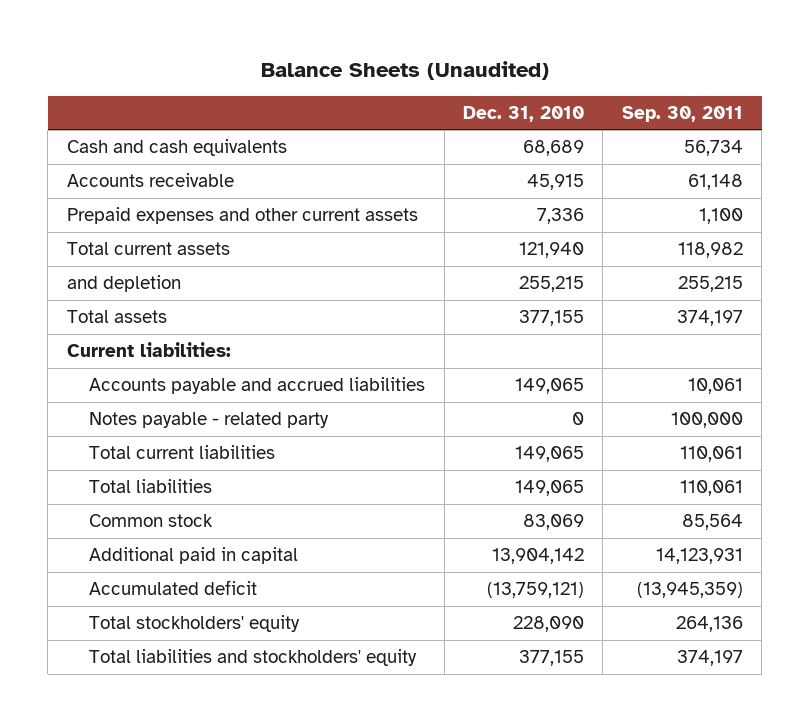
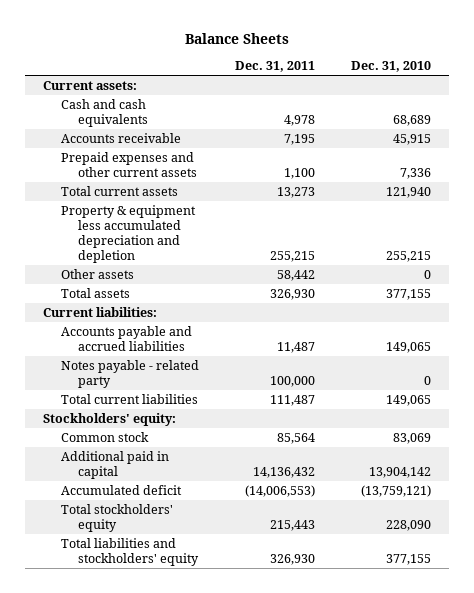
- Balance Sheets (Unaudited)
+ Balance Sheets
- | Dec. 31, 2010 | Sep. 30, 2011
+ | Dec. 31, 2011 | Dec. 31, 2010
+ Current assets:
- and depletion | 255,215 | 255,215
+ Property & equipment less accumulated depreciation and depletion | 255,215 | 255,215
+ Other assets | 58,442 | 0
- Total liabilities | 149,065 | 110,061
+ Stockholders' equity:

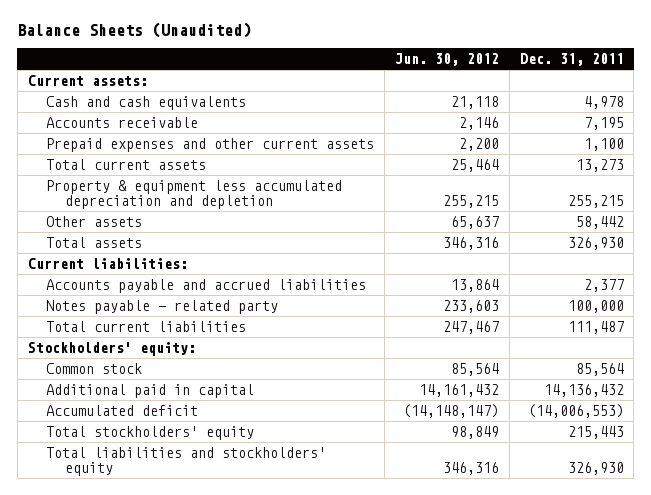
- Balance Sheets
+ Balance Sheets (Unaudited)
- | Dec. 31, 2011 | Dec. 31, 2010
+ | Jun. 30, 2012 | Dec. 31, 2011
- Accounts payable and accrued liabilities | 11,487 | 149,065
+ Accounts payable and accrued liabilities | 13,864 | 2,377

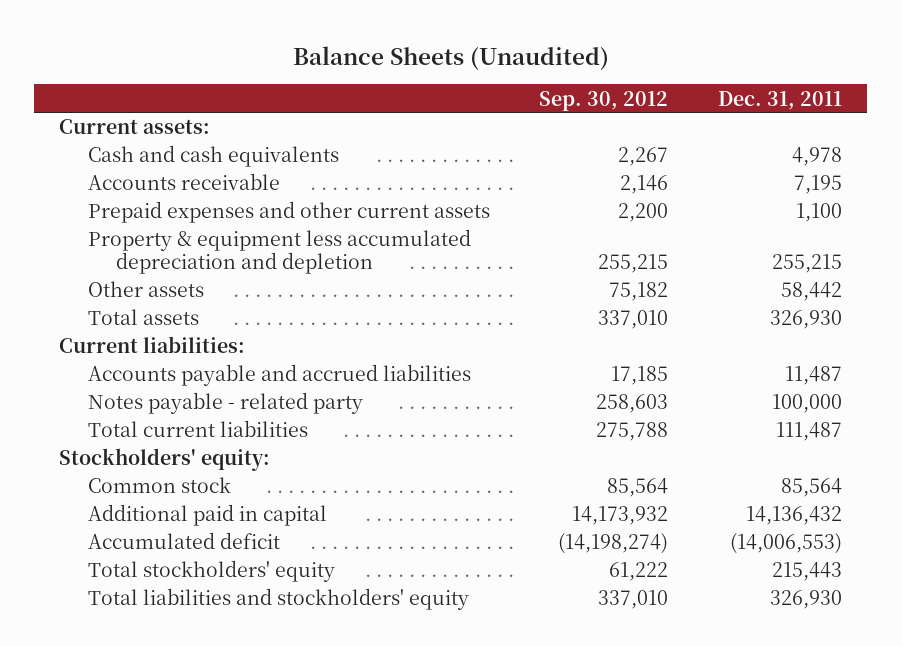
- | Jun. 30, 2012 | Dec. 31, 2011
+ | Sep. 30, 2012 | Dec. 31, 2011
- Total current assets | 25,464 | 13,273
- Accounts payable and accrued liabilities | 13,864 | 2,377
+ Accounts payable and accrued liabilities | 17,185 | 11,487

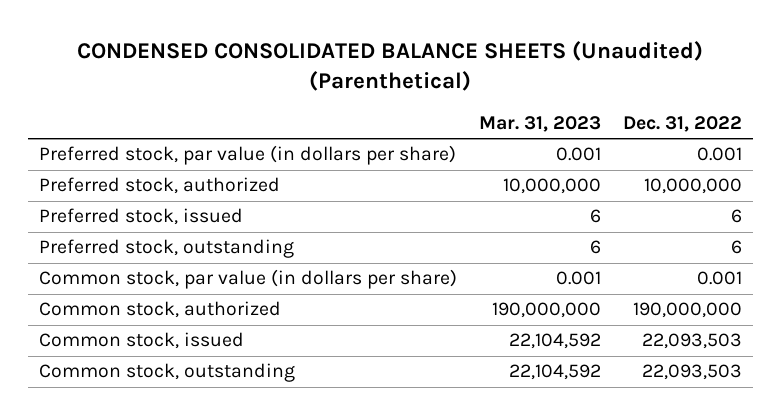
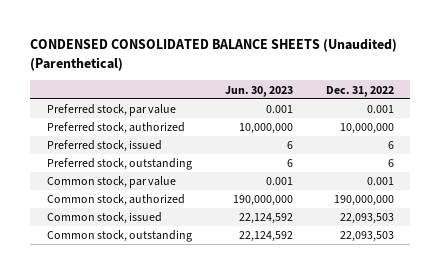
- | Mar. 31, 2023 | Dec. 31, 2022
+ | Jun. 30, 2023 | Dec. 31, 2022
- Preferred stock, par value (in dollars per share) | 0.001 | 0.001
+ Preferred stock, par value | 0.001 | 0.001
- Common stock, par value (in dollars per share) | 0.001 | 0.001
+ Common stock, par value | 0.001 | 0.001

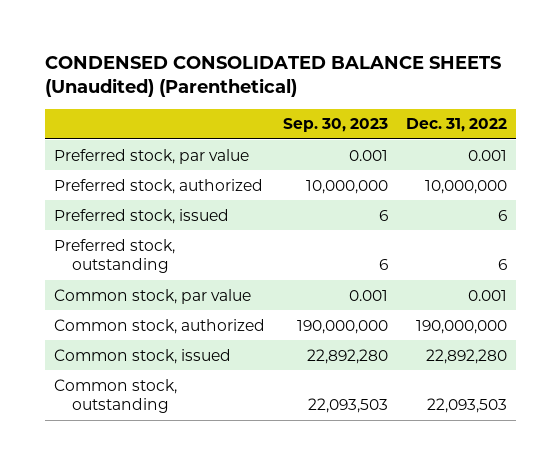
- | Jun. 30, 2023 | Dec. 31, 2022
+ | Sep. 30, 2023 | Dec. 31, 2022
- Common stock, issued | 22,124,592 | 22,093,503
+ Common stock, issued | 22,892,280 | 22,892,280

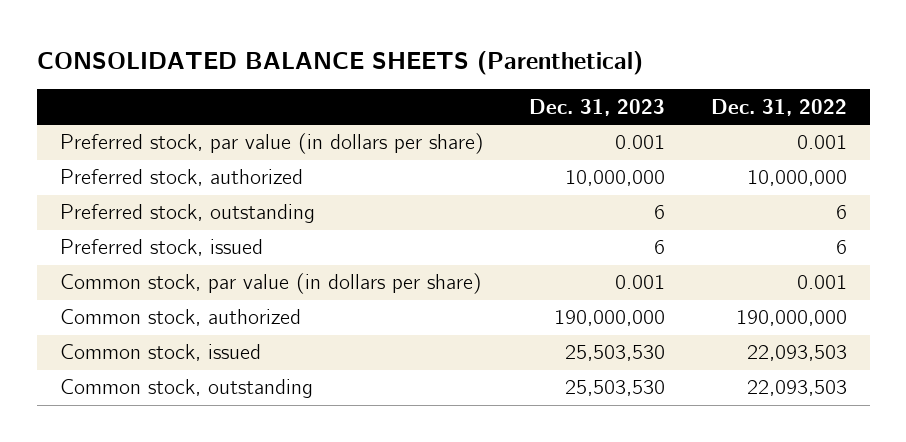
- CONDENSED CONSOLIDATED BALANCE SHEETS (Unaudited) (Parenthetical)
+ CONSOLIDATED BALANCE SHEETS (Parenthetical)
- | Sep. 30, 2023 | Dec. 31, 2022
+ | Dec. 31, 2023 | Dec. 31, 2022
- Preferred stock, par value | 0.001 | 0.001
+ Preferred stock, par value (in dollars per share) | 0.001 | 0.001
- Common stock, par value | 0.001 | 0.001
moved down: Preferred stock, issued | 6 | 6
+ Common stock, par value (in dollars per share) | 0.001 | 0.001
- Common stock, issued | 22,892,280 | 22,892,280
+ Common stock, issued | 25,503,530 | 22,093,503

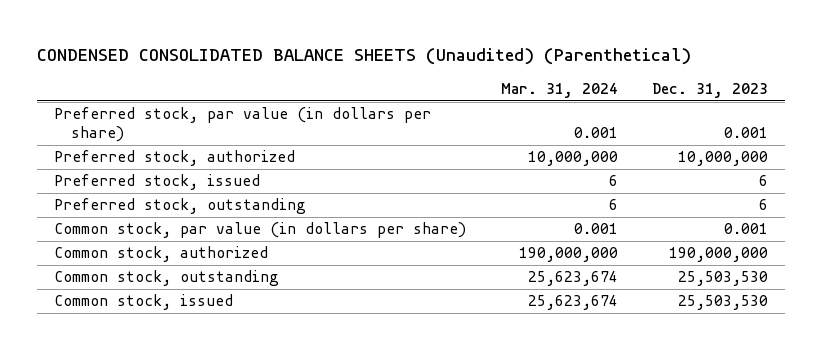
- CONSOLIDATED BALANCE SHEETS (Parenthetical)
+ CONDENSED CONSOLIDATED BALANCE SHEETS (Unaudited) (Parenthetical)
- | Dec. 31, 2023 | Dec. 31, 2022
+ | Mar. 31, 2024 | Dec. 31, 2023
moved down: Preferred stock, outstanding | 6 | 6
moved down: Common stock, issued | 25,623,674 | 25,503,530

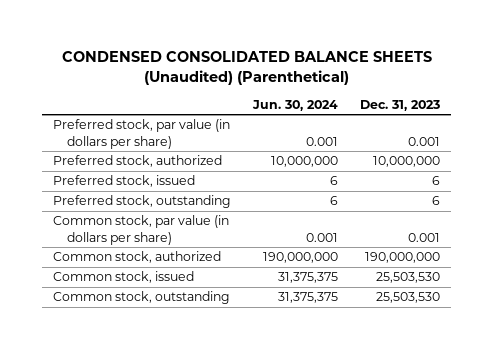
- | Mar. 31, 2024 | Dec. 31, 2023
+ | Jun. 30, 2024 | Dec. 31, 2023
moved down: Common stock, outstanding | 31,375,375 | 25,503,530

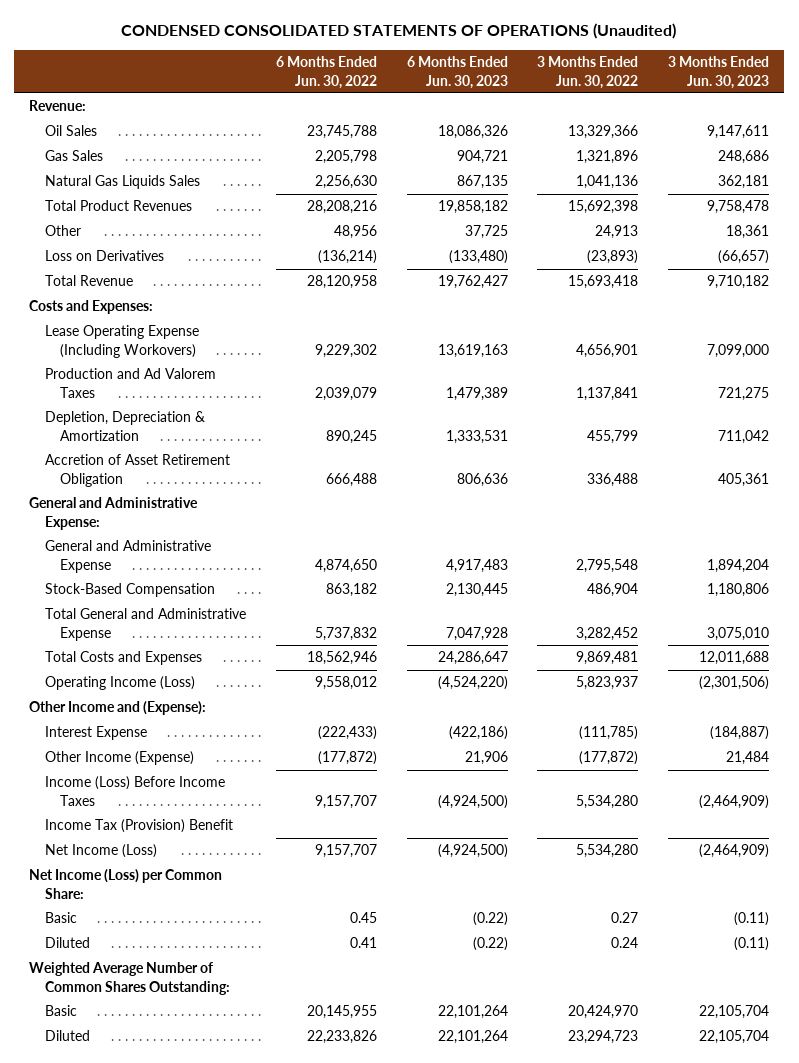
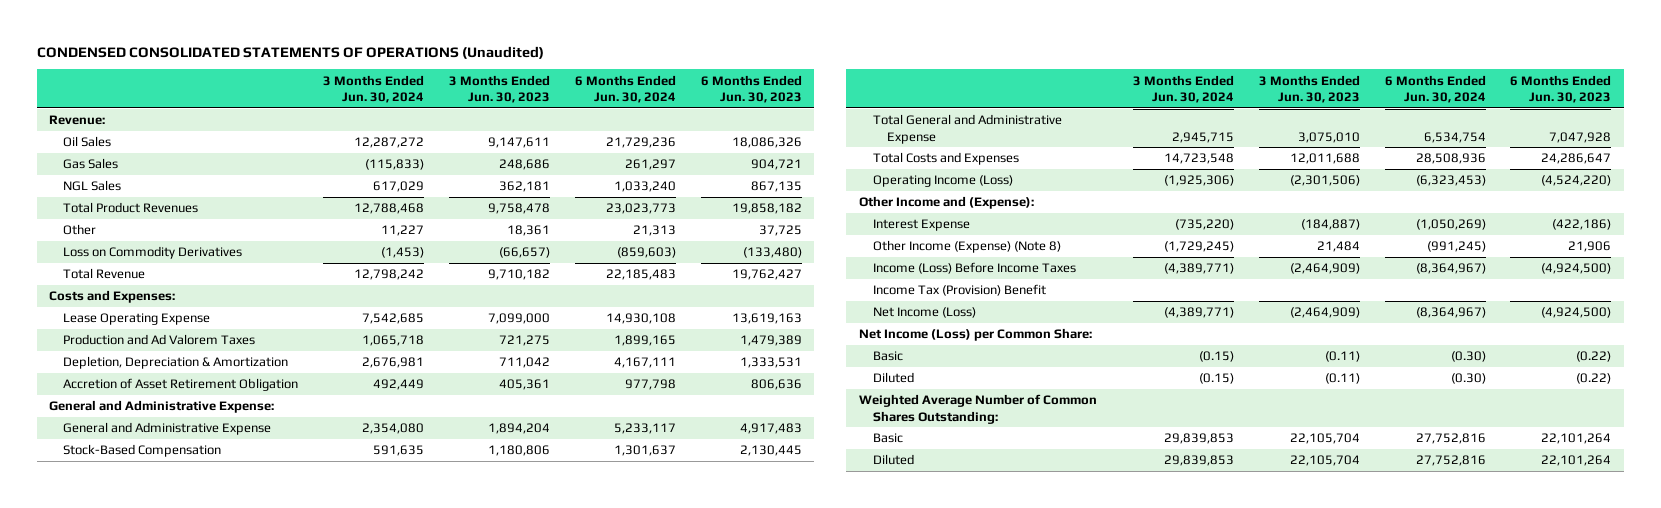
- | 6 Months Ended Jun. 30, 2022 | 6 Months Ended Jun. 30, 2023 | 3 Months Ended Jun. 30, 2022 | 3 Months Ended Jun. 30, 2023
+ | 3 Months Ended Jun. 30, 2024 | 3 Months Ended Jun. 30, 2023 | 6 Months Ended Jun. 30, 2024 | 6 Months Ended Jun. 30, 2023
- Natural Gas Liquids Sales | 2,256,630 | 867,135 | 1,041,136 | 362,181
+ NGL Sales | 617,029 | 362,181 | 1,033,240 | 867,135
- Loss on Derivatives | (136,214) | (133,480) | (23,893) | (66,657)
+ Loss on Commodity Derivatives | (1,453) | (66,657) | (859,603) | (133,480)
- Lease Operating Expense (Including Workovers) | 9,229,302 | 13,619,163 | 4,656,901 | 7,099,000
+ Lease Operating Expense | 7,542,685 | 7,099,000 | 14,930,108 | 13,619,163
- Other Income (Expense) | (177,872) | 21,906 | (177,872) | 21,484
+ Other Income (Expense) (Note 8) | (1,729,245) | 21,484 | (991,245) | 21,906

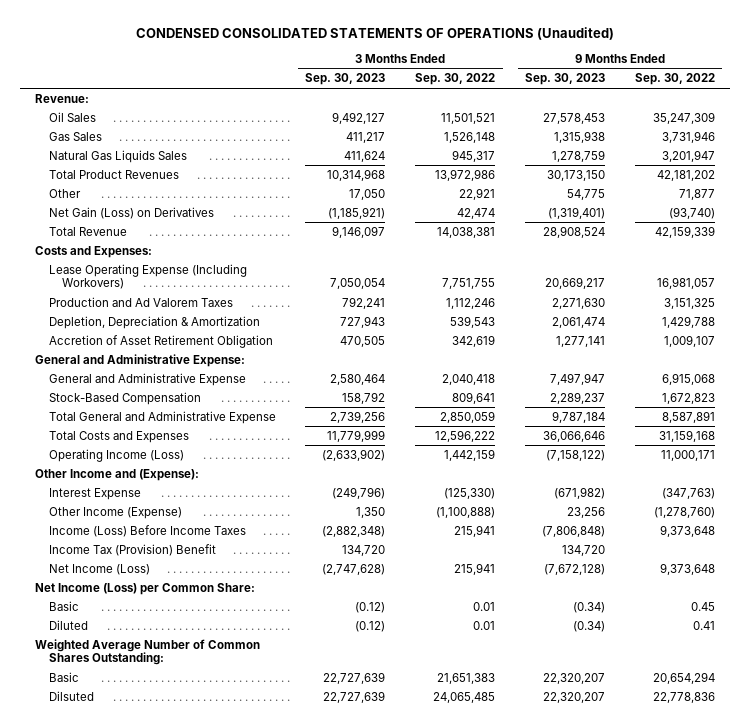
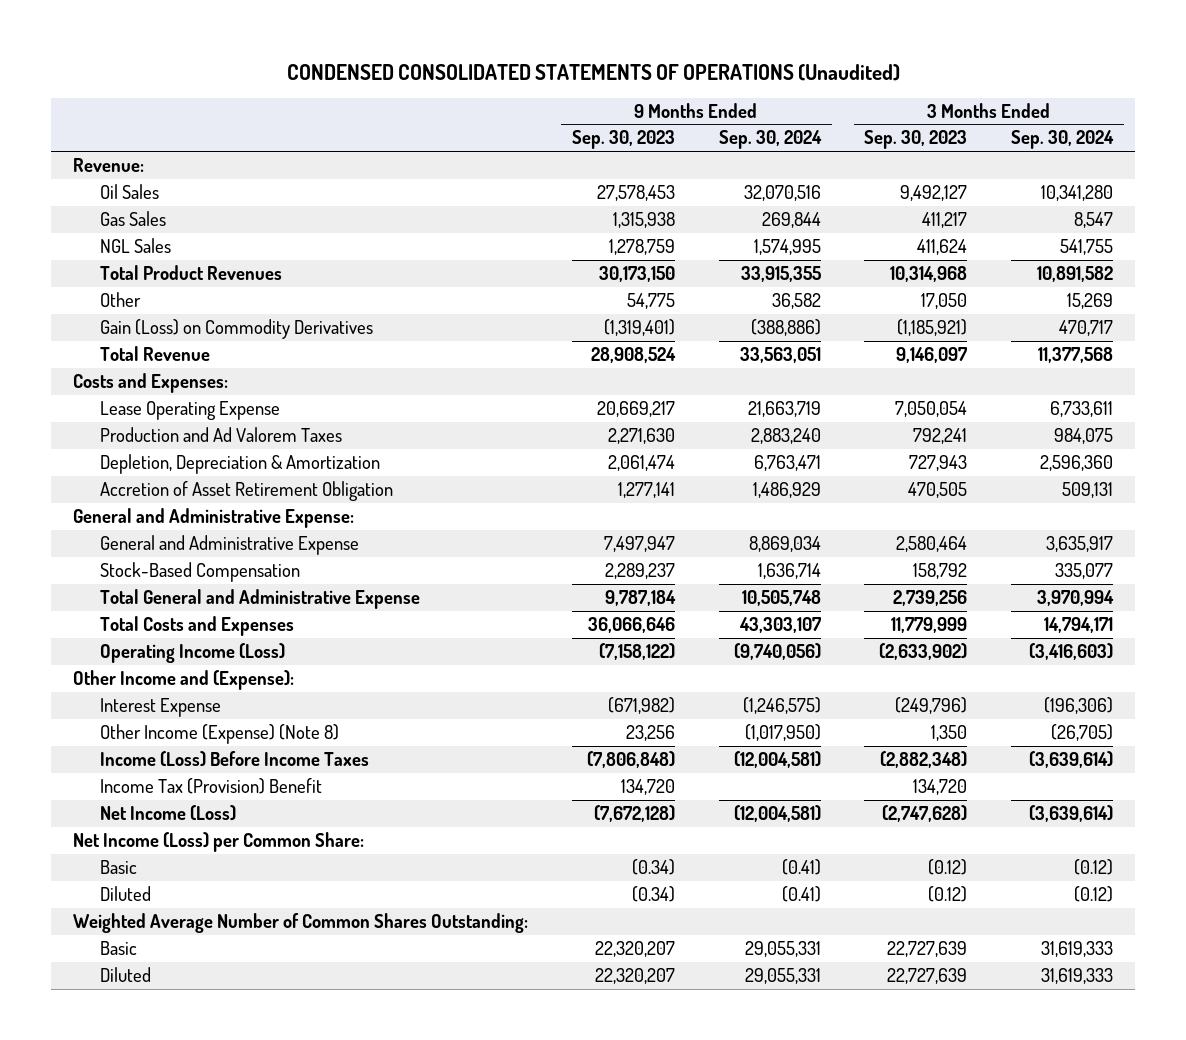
- | 3 Months Ended Sep. 30, 2023 | 3 Months Ended Sep. 30, 2022 | 9 Months Ended Sep. 30, 2023 | 9 Months Ended Sep. 30, 2022
+ | 9 Months Ended Sep. 30, 2023 | 9 Months Ended Sep. 30, 2024 | 3 Months Ended Sep. 30, 2023 | 3 Months Ended Sep. 30, 2024
- Natural Gas Liquids Sales | 411,624 | 945,317 | 1,278,759 | 3,201,947
+ NGL Sales | 1,278,759 | 1,574,995 | 411,624 | 541,755
- Net Gain (Loss) on Derivatives | (1,185,921) | 42,474 | (1,319,401) | (93,740)
+ Gain (Loss) on Commodity Derivatives | (1,319,401) | (388,886) | (1,185,921) | 470,717
- Lease Operating Expense (Including Workovers) | 7,050,054 | 7,751,755 | 20,669,217 | 16,981,057
+ Lease Operating Expense | 20,669,217 | 21,663,719 | 7,050,054 | 6,733,611
- Other Income (Expense) | 1,350 | (1,100,888) | 23,256 | (1,278,760)
+ Other Income (Expense) (Note 8) | 23,256 | (1,017,950) | 1,350 | (26,705)
- Dilsuted | 22,727,639 | 24,065,485 | 22,320,207 | 22,778,836
+ Diluted | 22,320,207 | 29,055,331 | 22,727,639 | 31,619,333

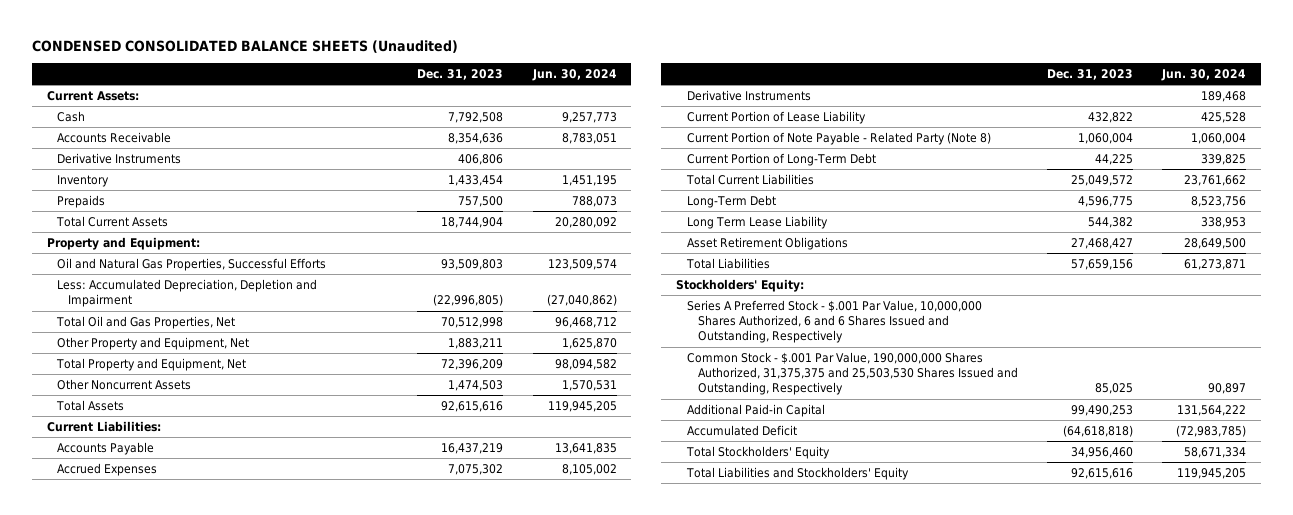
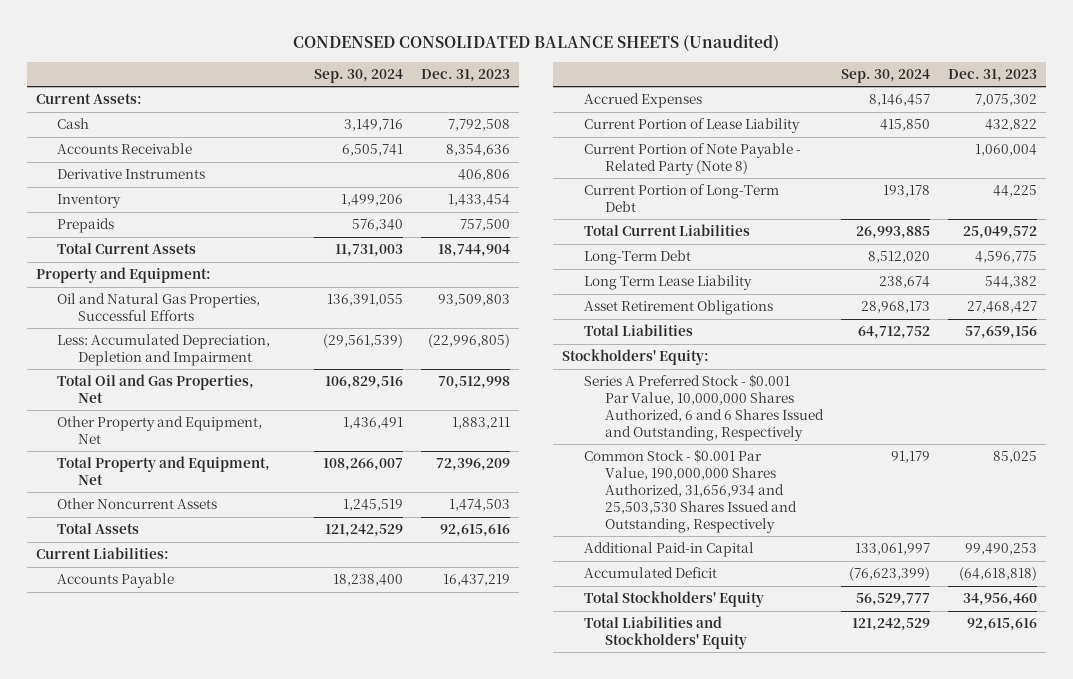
- | Dec. 31, 2023 | Jun. 30, 2024
+ | Sep. 30, 2024 | Dec. 31, 2023
- Derivative Instruments | | 189,468
- Series A Preferred Stock - $.001 Par Value, 10,000,000 Shares Authorized, 6 and 6 Shares Issued and Outstanding, Respectively
- Common Stock - $.001 Par Value, 190,000,000 Shares Authorized, 31,375,375 and 25,503,530 Shares Issued and Outstanding, Respectively | 85,025 | 90,897
+ Series A Preferred Stock - $0.001 Par Value, 10,000,000 Shares Authorized, 6 and 6 Shares Issued and Outstanding, Respectively
+ Common Stock - $0.001 Par Value, 190,000,000 Shares Authorized, 31,656,934 and 25,503,530 Shares Issued and Outstanding, Respectively | 91,179 | 85,025

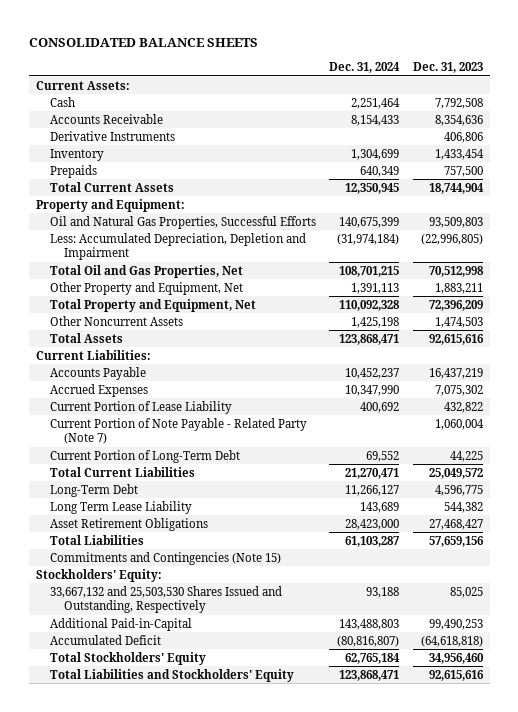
- CONDENSED CONSOLIDATED BALANCE SHEETS (Unaudited)
+ CONSOLIDATED BALANCE SHEETS
- | Sep. 30, 2024 | Dec. 31, 2023
+ | Dec. 31, 2024 | Dec. 31, 2023
- Current Portion of Note Payable - Related Party (Note 8) | | 1,060,004
+ Current Portion of Note Payable - Related Party (Note 7) | | 1,060,004
+ Commitments and Contingencies (Note 15)
- Series A Preferred Stock - $0.001 Par Value, 10,000,000 Shares Authorized, 6 and 6 Shares Issued and Outstanding, Respectively
- Common Stock - $0.001 Par Value, 190,000,000 Shares Authorized, 31,656,934 and 25,503,530 Shares Issued and Outstanding, Respectively | 91,179 | 85,025
- Additional Paid-in Capital | 133,061,997 | 99,490,253
+ 33,667,132 and 25,503,530 Shares Issued and Outstanding, Respectively | 93,188 | 85,025
+ Additional Paid-in-Capital | 143,488,803 | 99,490,253

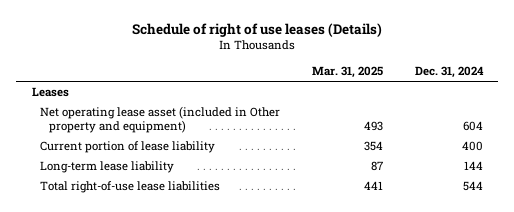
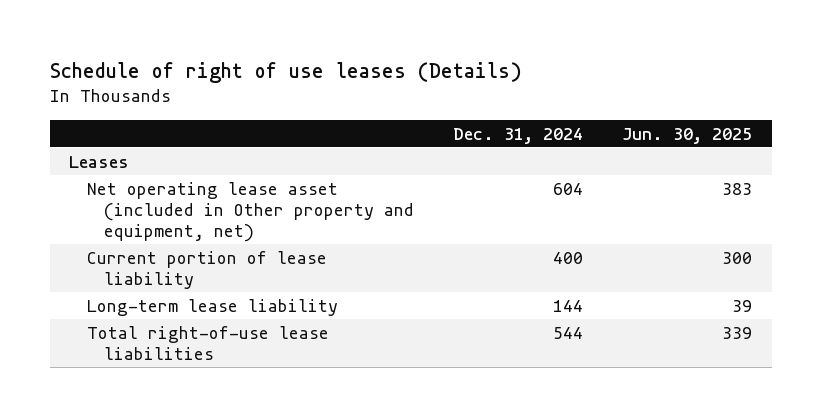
- | Mar. 31, 2025 | Dec. 31, 2024
+ | Dec. 31, 2024 | Jun. 30, 2025
- Net operating lease asset (included in Other property and equipment) | 493 | 604
+ Net operating lease asset (included in Other property and equipment, net) | 604 | 383

